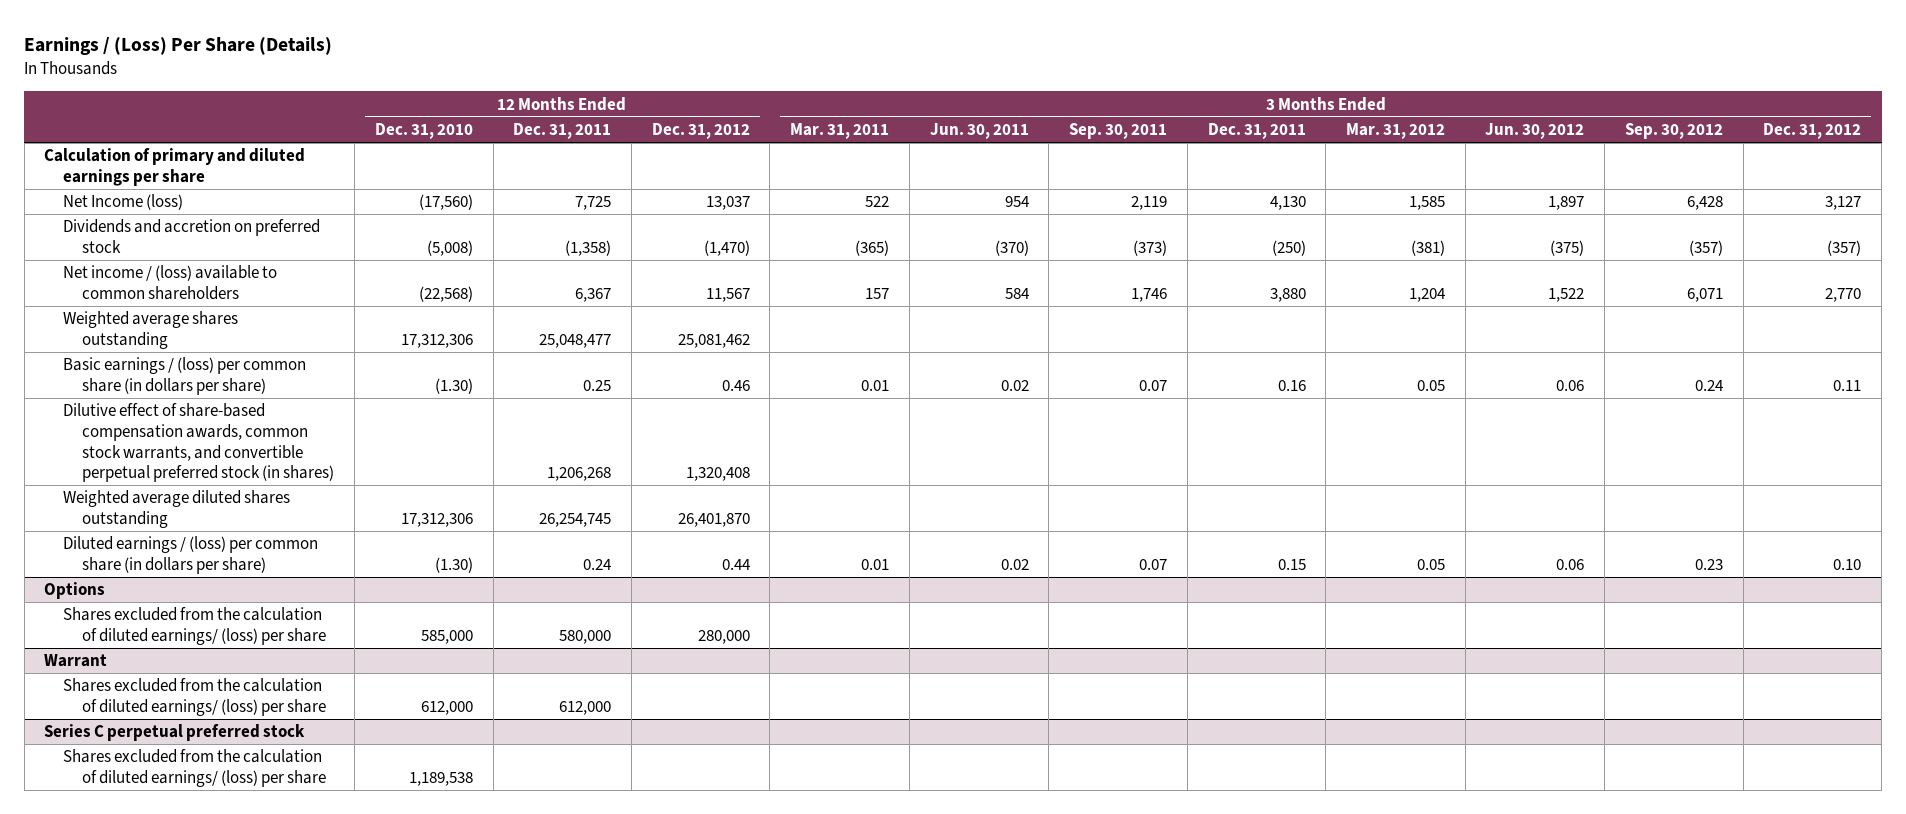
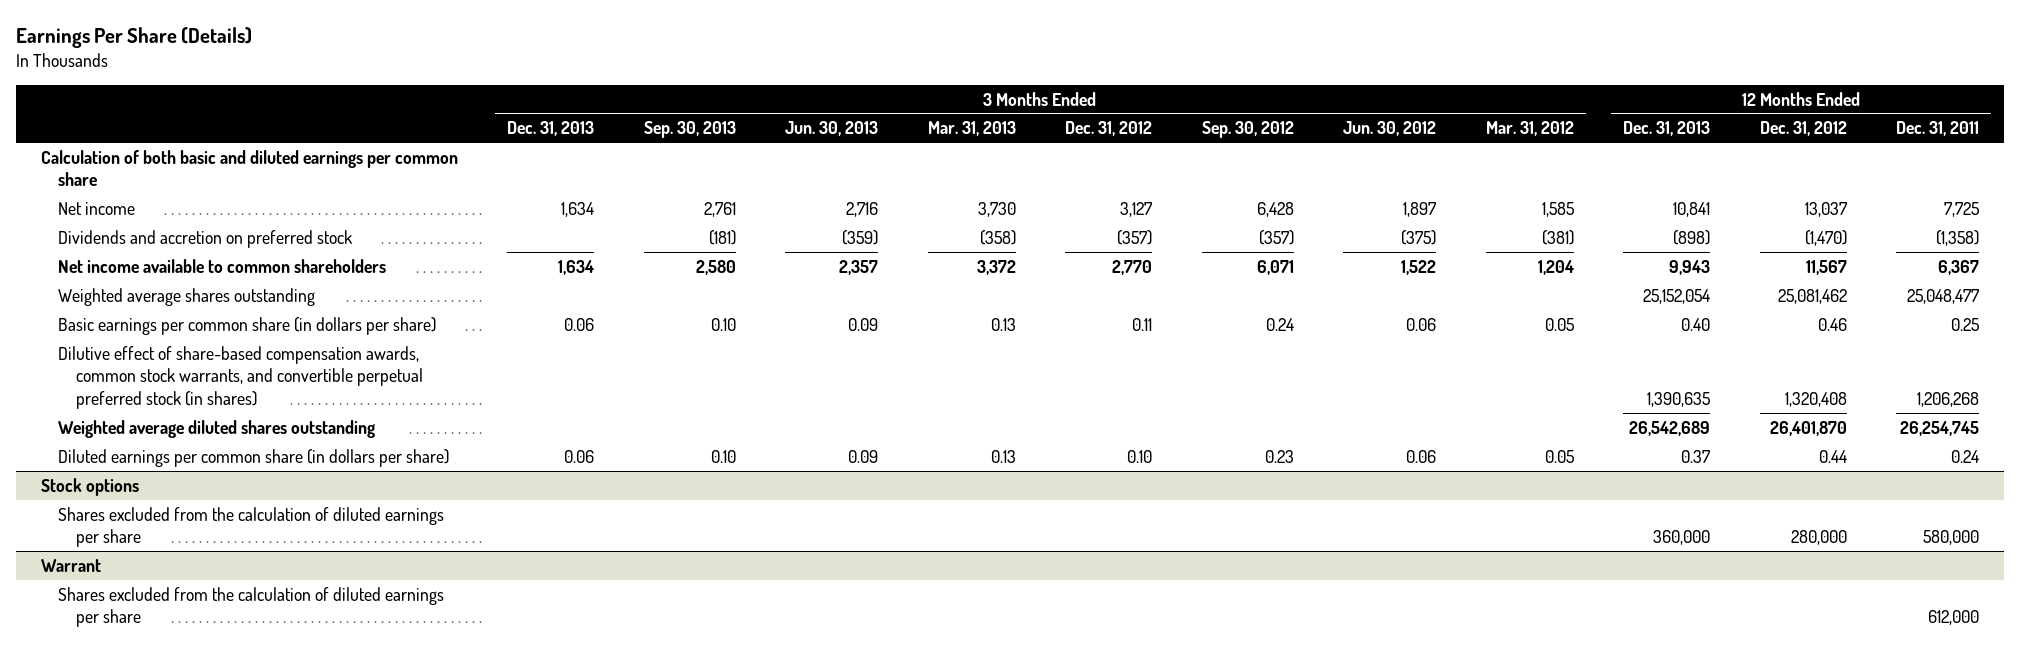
- Earnings / (Loss) Per Share (Details)
+ Earnings Per Share (Details)
- | 12 Months Ended Dec. 31, 2010 | 12 Months Ended Dec. 31, 2011 | 12 Months Ended Dec. 31, 2012 | 3 Months Ended Mar. 31, 2011 | 3 Months Ended Jun. 30, 2011 | 3 Months Ended Sep. 30, 2011 | 3 Months Ended Dec. 31, 2011 | 3 Months Ended Mar. 31, 2012 | 3 Months Ended Jun. 30, 2012 | 3 Months Ended Sep. 30, 2012 | 3 Months Ended Dec. 31, 2012
+ | 3 Months Ended Dec. 31, 2013 | 3 Months Ended Sep. 30, 2013 | 3 Months Ended Jun. 30, 2013 | 3 Months Ended Mar. 31, 2013 | 3 Months Ended Dec. 31, 2012 | 3 Months Ended Sep. 30, 2012 | 3 Months Ended Jun. 30, 2012 | 3 Months Ended Mar. 31, 2012 | 12 Months Ended Dec. 31, 2013 | 12 Months Ended Dec. 31, 2012 | 12 Months Ended Dec. 31, 2011
- Calculation of primary and diluted earnings per share
- Net Income (loss) | (17,560) | 7,725 | 13,037 | 522 | 954 | 2,119 | 4,130 | 1,585 | 1,897 | 6,428 | 3,127
+ Calculation of both basic and diluted earnings per common share
+ Net income | 1,634 | 2,761 | 2,716 | 3,730 | 3,127 | 6,428 | 1,897 | 1,585 | 10,841 | 13,037 | 7,725
- Net income / (loss) available to common shareholders | (22,568) | 6,367 | 11,567 | 157 | 584 | 1,746 | 3,880 | 1,204 | 1,522 | 6,071 | 2,770
+ Net income available to common shareholders | 1,634 | 2,580 | 2,357 | 3,372 | 2,770 | 6,071 | 1,522 | 1,204 | 9,943 | 11,567 | 6,367
- Basic earnings / (loss) per common share (in dollars per share) | (1.30) | 0.25 | 0.46 | 0.01 | 0.02 | 0.07 | 0.16 | 0.05 | 0.06 | 0.24 | 0.11
+ Basic earnings per common share (in dollars per share) | 0.06 | 0.10 | 0.09 | 0.13 | 0.11 | 0.24 | 0.06 | 0.05 | 0.40 | 0.46 | 0.25
- Diluted earnings / (loss) per common share (in dollars per share) | (1.30) | 0.24 | 0.44 | 0.01 | 0.02 | 0.07 | 0.15 | 0.05 | 0.06 | 0.23 | 0.10
- Options
- Shares excluded from the calculation of diluted earnings/ (loss) per share | 585,000 | 580,000 | 280,000 | | | | | | | |
+ Diluted earnings per common share (in dollars per share) | 0.06 | 0.10 | 0.09 | 0.13 | 0.10 | 0.23 | 0.06 | 0.05 | 0.37 | 0.44 | 0.24
+ Stock options
+ Shares excluded from the calculation of diluted earnings per share | | | | | | | | | 360,000 | 280,000 | 580,000
@ Warrant
- Shares excluded from the calculation of diluted earnings/ (loss) per share | 612,000 | 612,000 | | | | | | | | |
- Series C perpetual preferred stock
- Shares excluded from the calculation of diluted earnings/ (loss) per share | 1,189,538 | | | | | | | | | |
@ Warrant
+ Shares excluded from the calculation of diluted earnings per share | | | | | | | | | | | 612,000

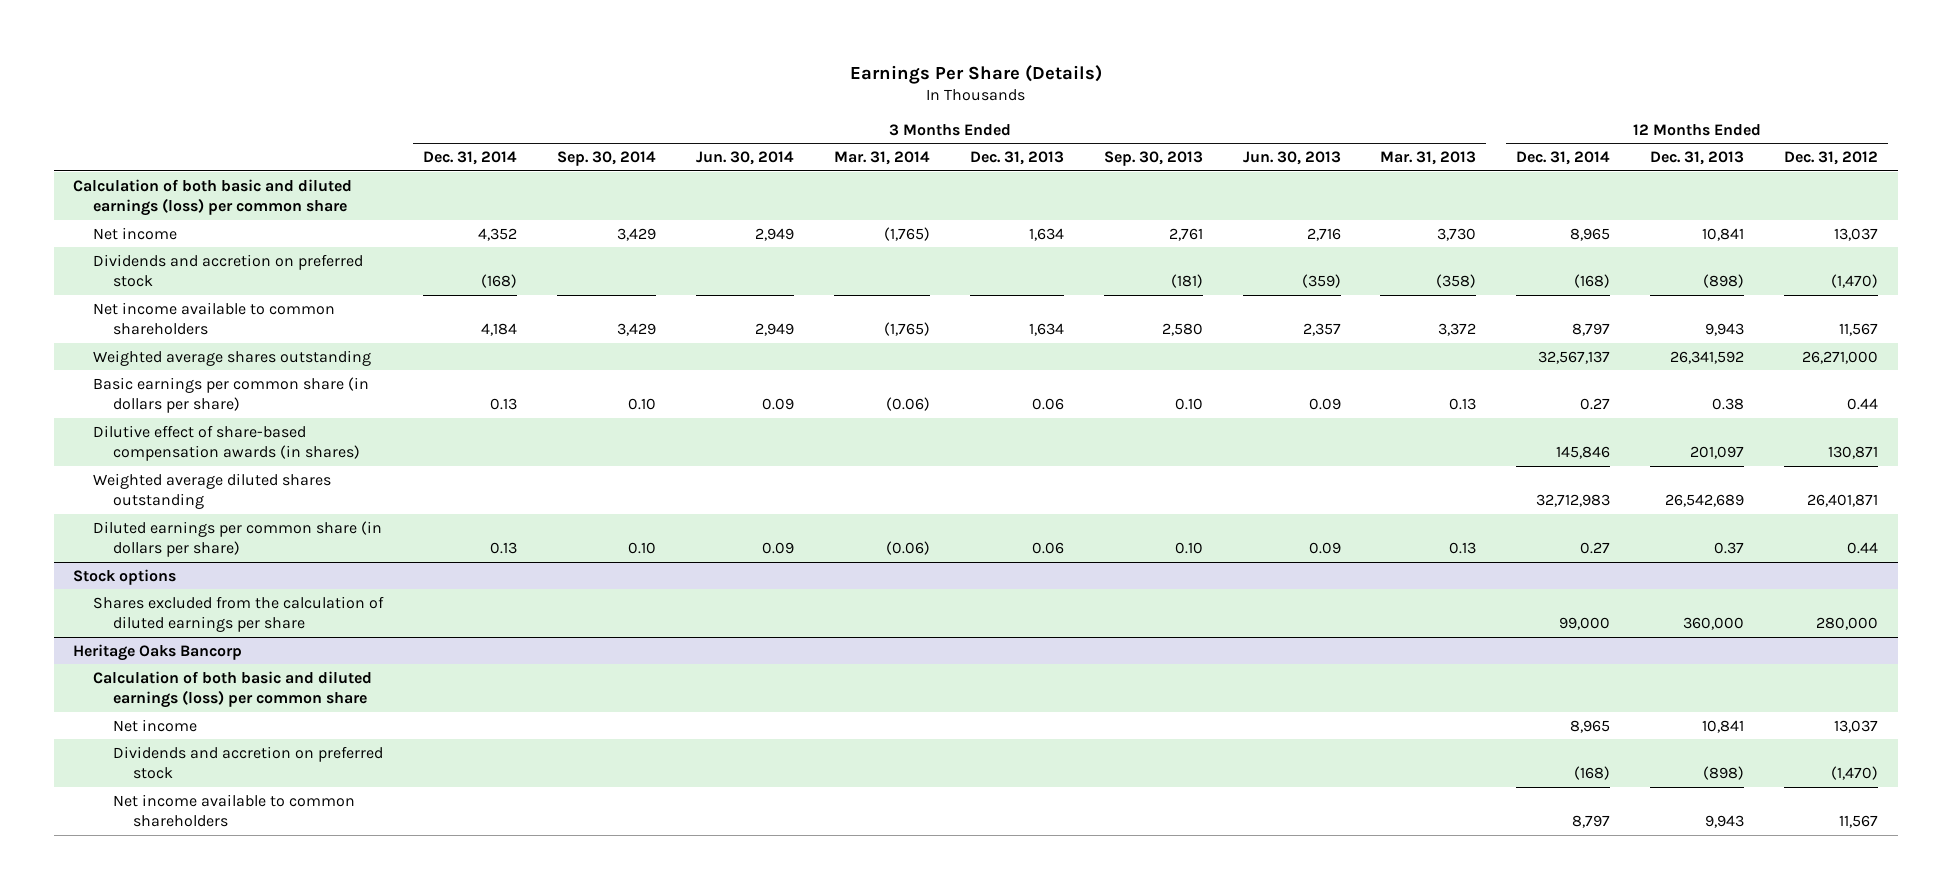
- | 3 Months Ended Dec. 31, 2013 | 3 Months Ended Sep. 30, 2013 | 3 Months Ended Jun. 30, 2013 | 3 Months Ended Mar. 31, 2013 | 3 Months Ended Dec. 31, 2012 | 3 Months Ended Sep. 30, 2012 | 3 Months Ended Jun. 30, 2012 | 3 Months Ended Mar. 31, 2012 | 12 Months Ended Dec. 31, 2013 | 12 Months Ended Dec. 31, 2012 | 12 Months Ended Dec. 31, 2011
+ | 3 Months Ended Dec. 31, 2014 | 3 Months Ended Sep. 30, 2014 | 3 Months Ended Jun. 30, 2014 | 3 Months Ended Mar. 31, 2014 | 3 Months Ended Dec. 31, 2013 | 3 Months Ended Sep. 30, 2013 | 3 Months Ended Jun. 30, 2013 | 3 Months Ended Mar. 31, 2013 | 12 Months Ended Dec. 31, 2014 | 12 Months Ended Dec. 31, 2013 | 12 Months Ended Dec. 31, 2012
- Calculation of both basic and diluted earnings per common share
+ Calculation of both basic and diluted earnings (loss) per common share
- Weighted average shares outstanding | | | | | | | | | 25,152,054 | 25,081,462 | 25,048,477
- Basic earnings per common share (in dollars per share) | 0.06 | 0.10 | 0.09 | 0.13 | 0.11 | 0.24 | 0.06 | 0.05 | 0.40 | 0.46 | 0.25
- Dilutive effect of share-based compensation awards, common stock warrants, and convertible perpetual preferred stock (in shares) | | | | | | | | | 1,390,635 | 1,320,408 | 1,206,268
- Weighted average diluted shares outstanding | | | | | | | | | 26,542,689 | 26,401,870 | 26,254,745
+ Weighted average shares outstanding | | | | | | | | | 32,567,137 | 26,341,592 | 26,271,000
+ Basic earnings per common share (in dollars per share) | 0.13 | 0.10 | 0.09 | (0.06) | 0.06 | 0.10 | 0.09 | 0.13 | 0.27 | 0.38 | 0.44
+ Dilutive effect of share-based compensation awards (in shares) | | | | | | | | | 145,846 | 201,097 | 130,871
+ Weighted average diluted shares outstanding | | | | | | | | | 32,712,983 | 26,542,689 | 26,401,871
- Warrant
- Shares excluded from the calculation of diluted earnings per share | | | | | | | | | | | 612,000
+ Heritage Oaks Bancorp
+ Calculation of both basic and diluted earnings (loss) per common share
+ Net income | | | | | | | | | 8,965 | 10,841 | 13,037
+ Dividends and accretion on preferred stock | | | | | | | | | (168) | (898) | (1,470)
+ Net income available to common shareholders | | | | | | | | | 8,797 | 9,943 | 11,567

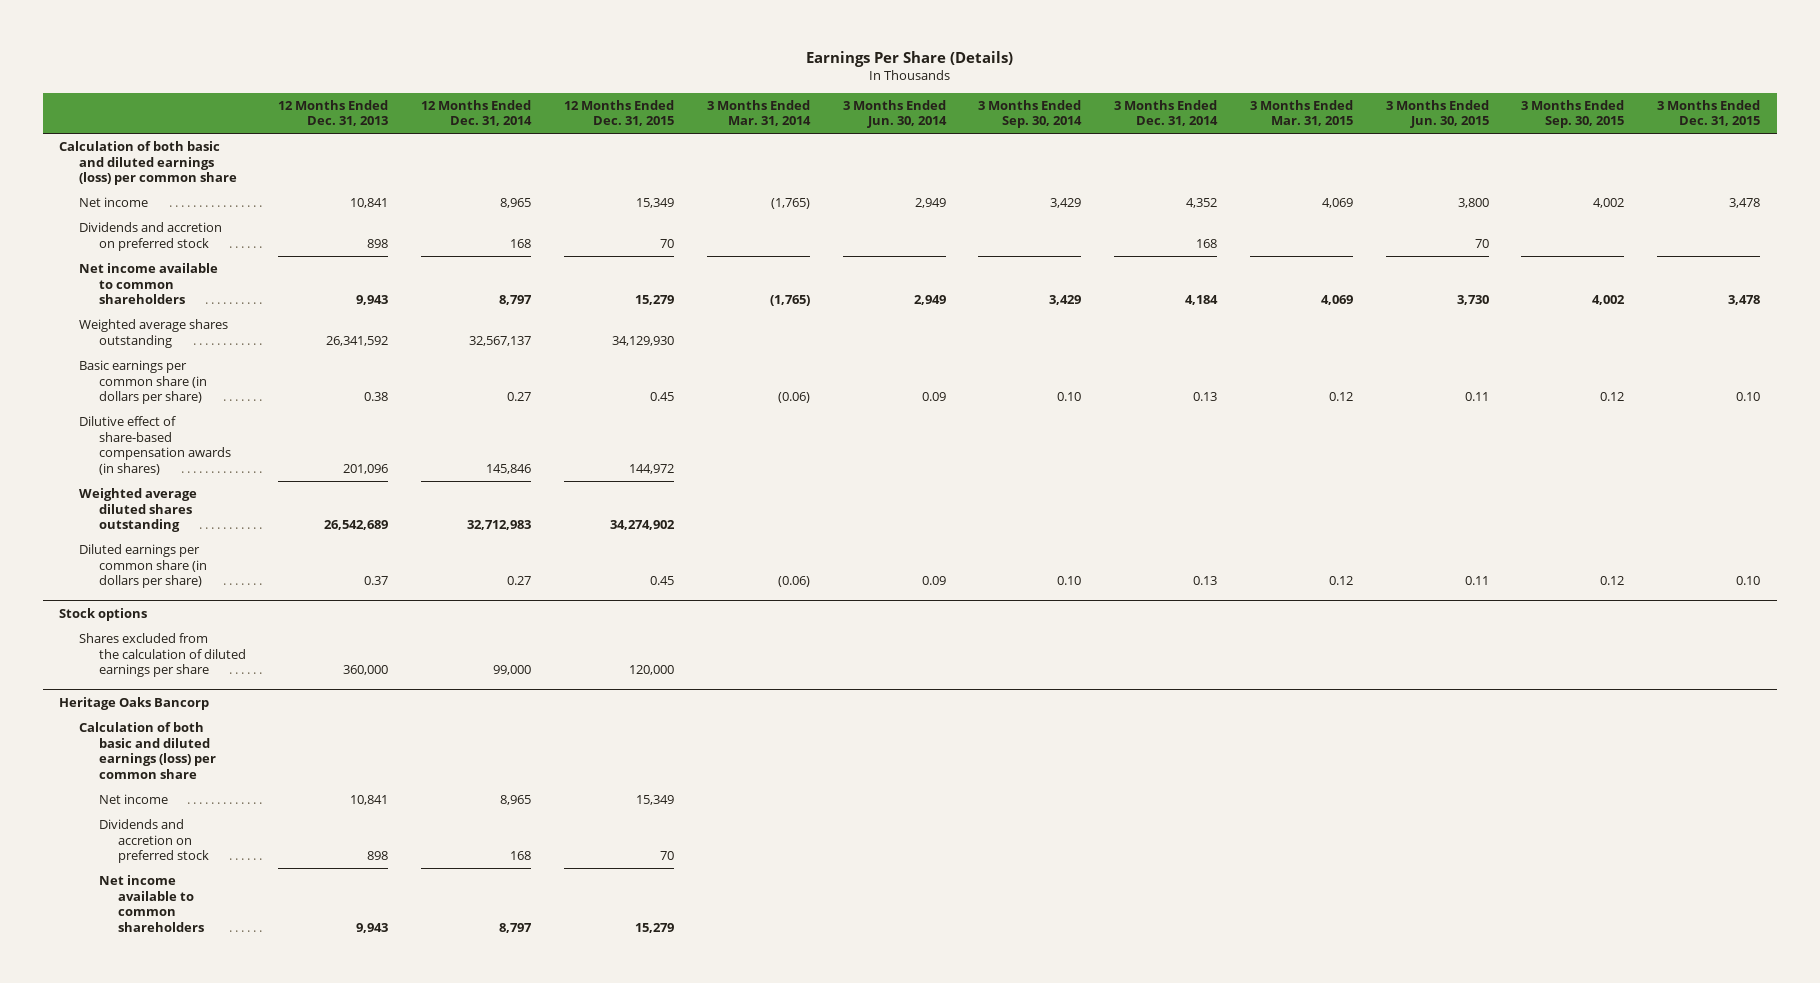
- | 3 Months Ended Dec. 31, 2014 | 3 Months Ended Sep. 30, 2014 | 3 Months Ended Jun. 30, 2014 | 3 Months Ended Mar. 31, 2014 | 3 Months Ended Dec. 31, 2013 | 3 Months Ended Sep. 30, 2013 | 3 Months Ended Jun. 30, 2013 | 3 Months Ended Mar. 31, 2013 | 12 Months Ended Dec. 31, 2014 | 12 Months Ended Dec. 31, 2013 | 12 Months Ended Dec. 31, 2012
+ | 12 Months Ended Dec. 31, 2013 | 12 Months Ended Dec. 31, 2014 | 12 Months Ended Dec. 31, 2015 | 3 Months Ended Mar. 31, 2014 | 3 Months Ended Jun. 30, 2014 | 3 Months Ended Sep. 30, 2014 | 3 Months Ended Dec. 31, 2014 | 3 Months Ended Mar. 31, 2015 | 3 Months Ended Jun. 30, 2015 | 3 Months Ended Sep. 30, 2015 | 3 Months Ended Dec. 31, 2015
- Dividends and accretion on preferred stock | (168) | | | | | (181) | (359) | (358) | (168) | (898) | (1,470)
+ Dividends and accretion on preferred stock | 898 | 168 | 70 | | | | 168 | | 70 | |
- Dilutive effect of share-based compensation awards (in shares) | | | | | | | | | 145,846 | 201,097 | 130,871
+ Dilutive effect of share-based compensation awards (in shares) | 201,096 | 145,846 | 144,972 | | | | | | | |
@ Heritage Oaks Bancorp
- Dividends and accretion on preferred stock | | | | | | | | | (168) | (898) | (1,470)
+ Dividends and accretion on preferred stock | 898 | 168 | 70 | | | | | | | |

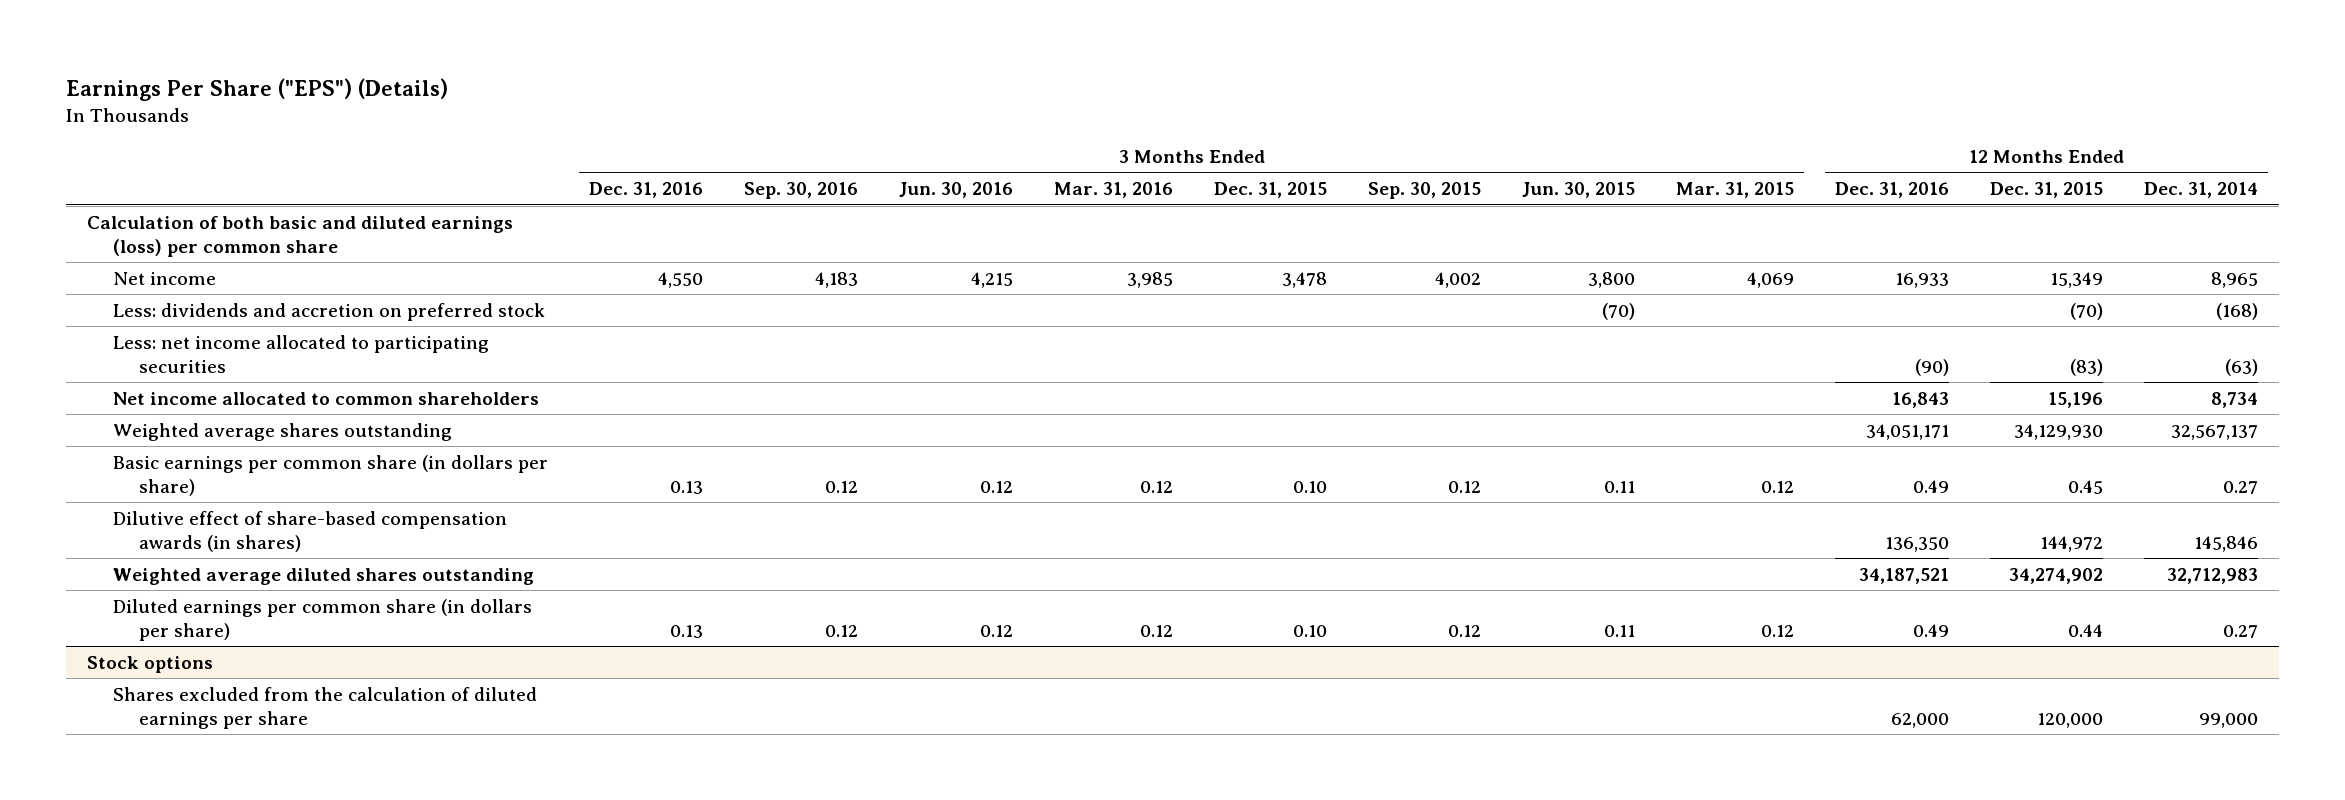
- Earnings Per Share (Details)
+ Earnings Per Share ("EPS") (Details)
- | 12 Months Ended Dec. 31, 2013 | 12 Months Ended Dec. 31, 2014 | 12 Months Ended Dec. 31, 2015 | 3 Months Ended Mar. 31, 2014 | 3 Months Ended Jun. 30, 2014 | 3 Months Ended Sep. 30, 2014 | 3 Months Ended Dec. 31, 2014 | 3 Months Ended Mar. 31, 2015 | 3 Months Ended Jun. 30, 2015 | 3 Months Ended Sep. 30, 2015 | 3 Months Ended Dec. 31, 2015
+ | 3 Months Ended Dec. 31, 2016 | 3 Months Ended Sep. 30, 2016 | 3 Months Ended Jun. 30, 2016 | 3 Months Ended Mar. 31, 2016 | 3 Months Ended Dec. 31, 2015 | 3 Months Ended Sep. 30, 2015 | 3 Months Ended Jun. 30, 2015 | 3 Months Ended Mar. 31, 2015 | 12 Months Ended Dec. 31, 2016 | 12 Months Ended Dec. 31, 2015 | 12 Months Ended Dec. 31, 2014
- Dividends and accretion on preferred stock | 898 | 168 | 70 | | | | 168 | | 70 | |
- Net income available to common shareholders | 9,943 | 8,797 | 15,279 | (1,765) | 2,949 | 3,429 | 4,184 | 4,069 | 3,730 | 4,002 | 3,478
+ Less: dividends and accretion on preferred stock | | | | | | | (70) | | | (70) | (168)
+ Less: net income allocated to participating securities | | | | | | | | | (90) | (83) | (63)
+ Net income allocated to common shareholders | | | | | | | | | 16,843 | 15,196 | 8,734
- Diluted earnings per common share (in dollars per share) | 0.37 | 0.27 | 0.45 | (0.06) | 0.09 | 0.10 | 0.13 | 0.12 | 0.11 | 0.12 | 0.10
+ Diluted earnings per common share (in dollars per share) | 0.13 | 0.12 | 0.12 | 0.12 | 0.10 | 0.12 | 0.11 | 0.12 | 0.49 | 0.44 | 0.27
- Heritage Oaks Bancorp
- Calculation of both basic and diluted earnings (loss) per common share
- Net income | 10,841 | 8,965 | 15,349 | | | | | | | |
- Dividends and accretion on preferred stock | 898 | 168 | 70 | | | | | | | |
- Net income available to common shareholders | 9,943 | 8,797 | 15,279 | | | | | | | |

